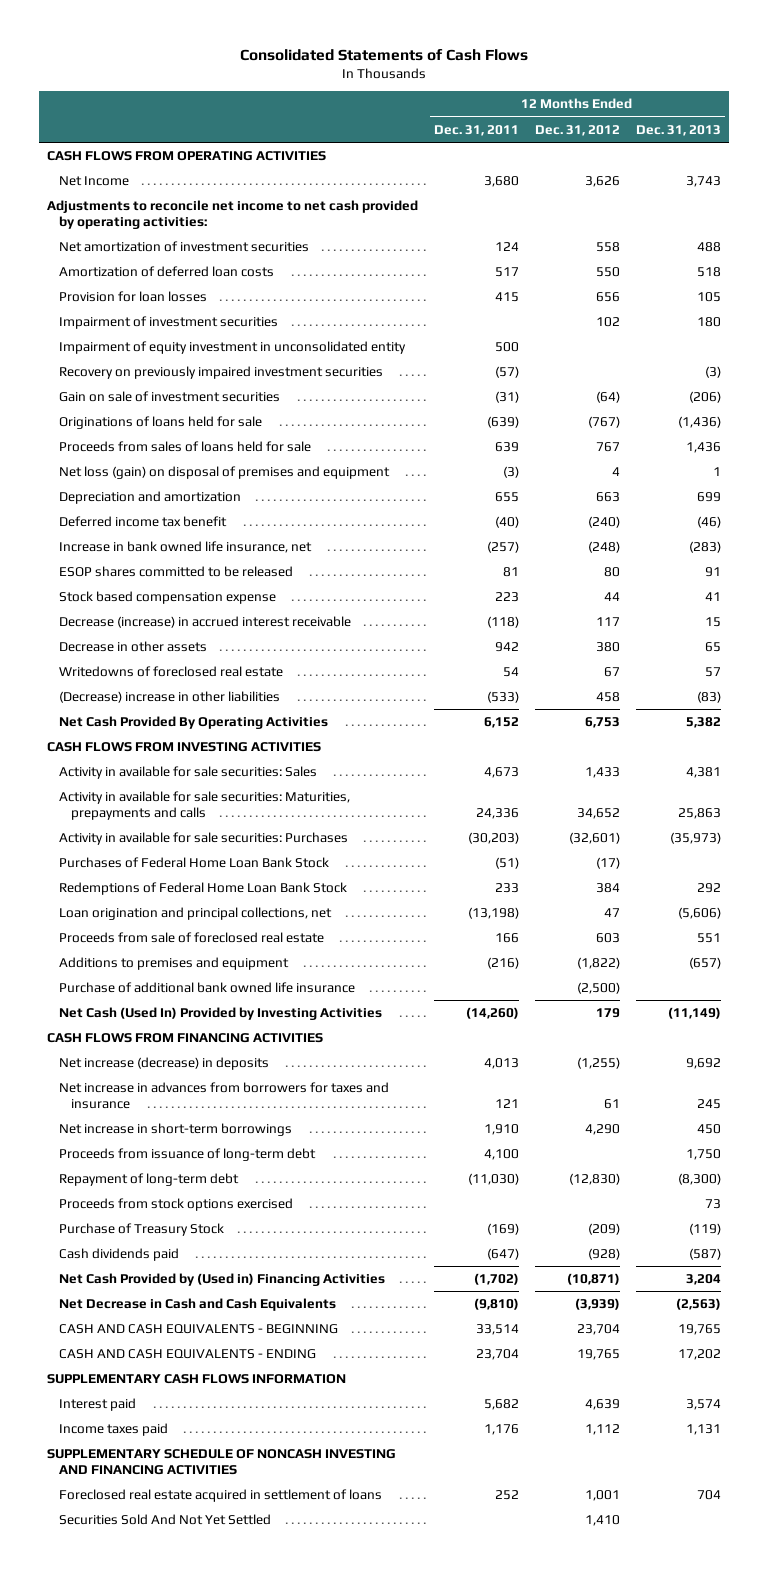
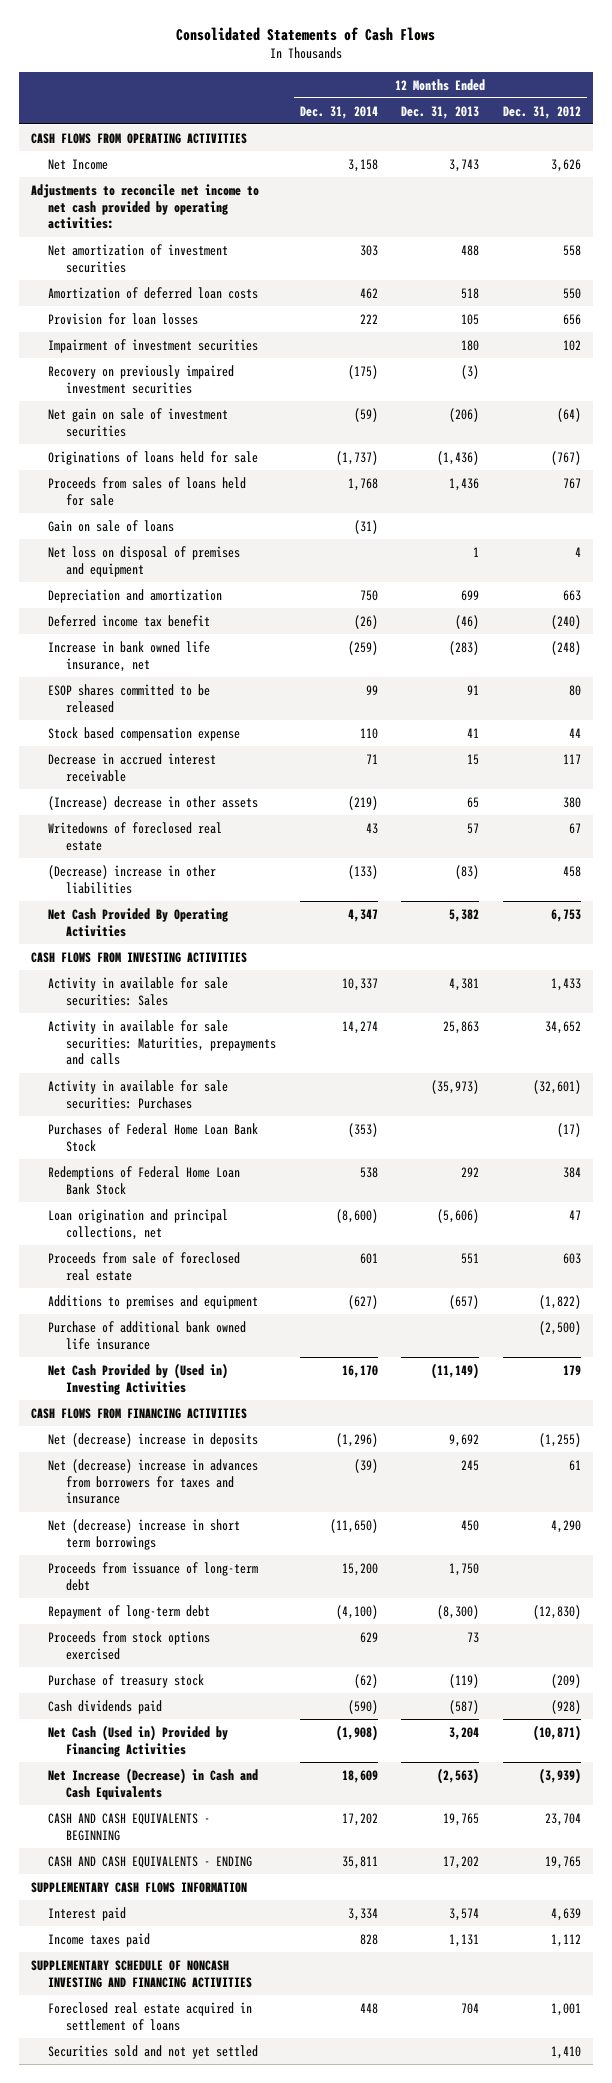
- | 12 Months Ended Dec. 31, 2011 | 12 Months Ended Dec. 31, 2012 | 12 Months Ended Dec. 31, 2013
+ | 12 Months Ended Dec. 31, 2014 | 12 Months Ended Dec. 31, 2013 | 12 Months Ended Dec. 31, 2012
- Impairment of equity investment in unconsolidated entity | 500 | |
- Gain on sale of investment securities | (31) | (64) | (206)
+ Net gain on sale of investment securities | (59) | (206) | (64)
- Net loss (gain) on disposal of premises and equipment | (3) | 4 | 1
+ Gain on sale of loans | (31) | |
+ Net loss on disposal of premises and equipment | | 1 | 4
- Decrease (increase) in accrued interest receivable | (118) | 117 | 15
- Decrease in other assets | 942 | 380 | 65
+ Decrease in accrued interest receivable | 71 | 15 | 117
+ (Increase) decrease in other assets | (219) | 65 | 380
- Net Cash (Used In) Provided by Investing Activities | (14,260) | 179 | (11,149)
+ Net Cash Provided by (Used in) Investing Activities | 16,170 | (11,149) | 179
- Net increase (decrease) in deposits | 4,013 | (1,255) | 9,692
- Net increase in advances from borrowers for taxes and insurance | 121 | 61 | 245
- Net increase in short-term borrowings | 1,910 | 4,290 | 450
+ Net (decrease) increase in deposits | (1,296) | 9,692 | (1,255)
+ Net (decrease) increase in advances from borrowers for taxes and insurance | (39) | 245 | 61
+ Net (decrease) increase in short term borrowings | (11,650) | 450 | 4,290
- Purchase of Treasury Stock | (169) | (209) | (119)
+ Purchase of treasury stock | (62) | (119) | (209)
- Net Cash Provided by (Used in) Financing Activities | (1,702) | (10,871) | 3,204
- Net Decrease in Cash and Cash Equivalents | (9,810) | (3,939) | (2,563)
+ Net Cash (Used in) Provided by Financing Activities | (1,908) | 3,204 | (10,871)
+ Net Increase (Decrease) in Cash and Cash Equivalents | 18,609 | (2,563) | (3,939)
- Securities Sold And Not Yet Settled | | 1,410 |
+ Securities sold and not yet settled | | | 1,410

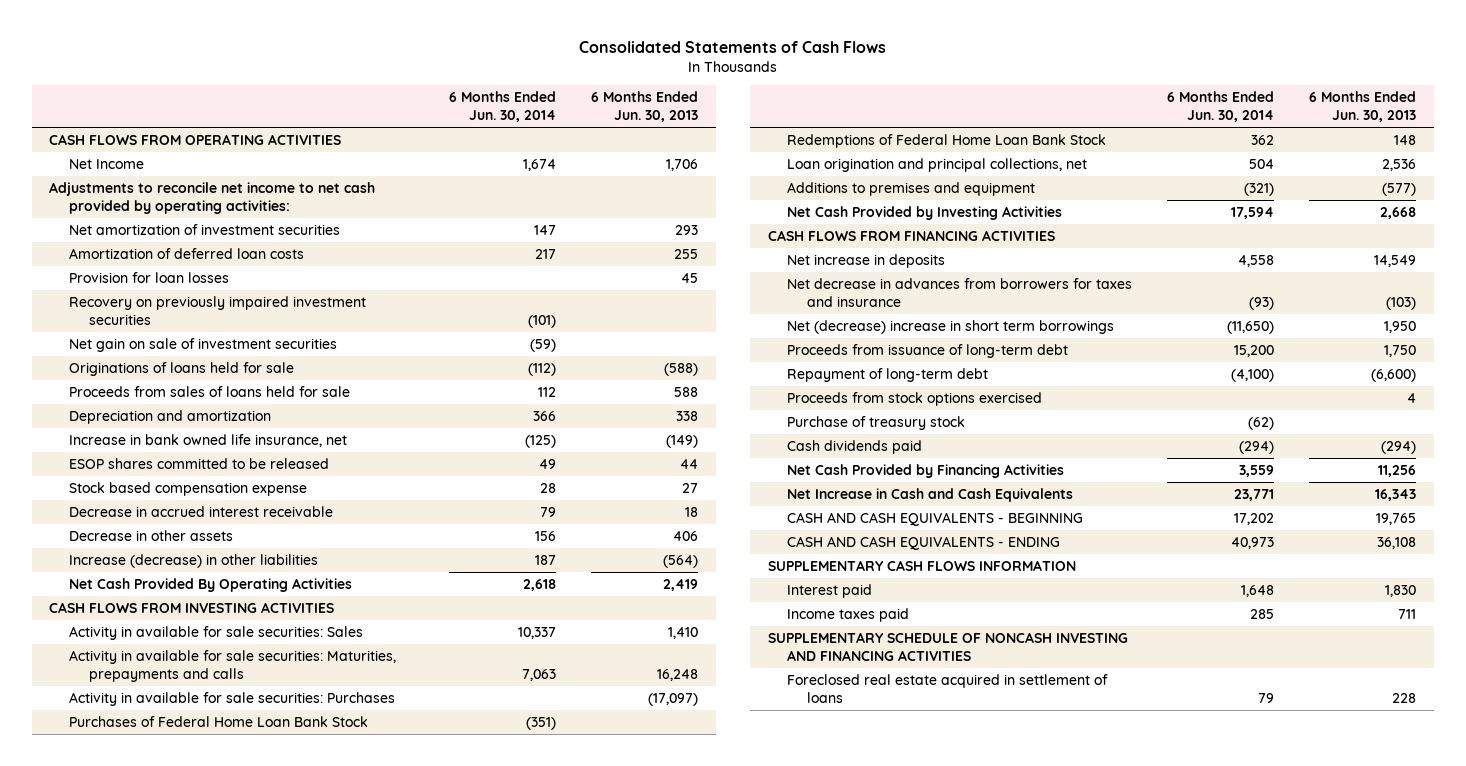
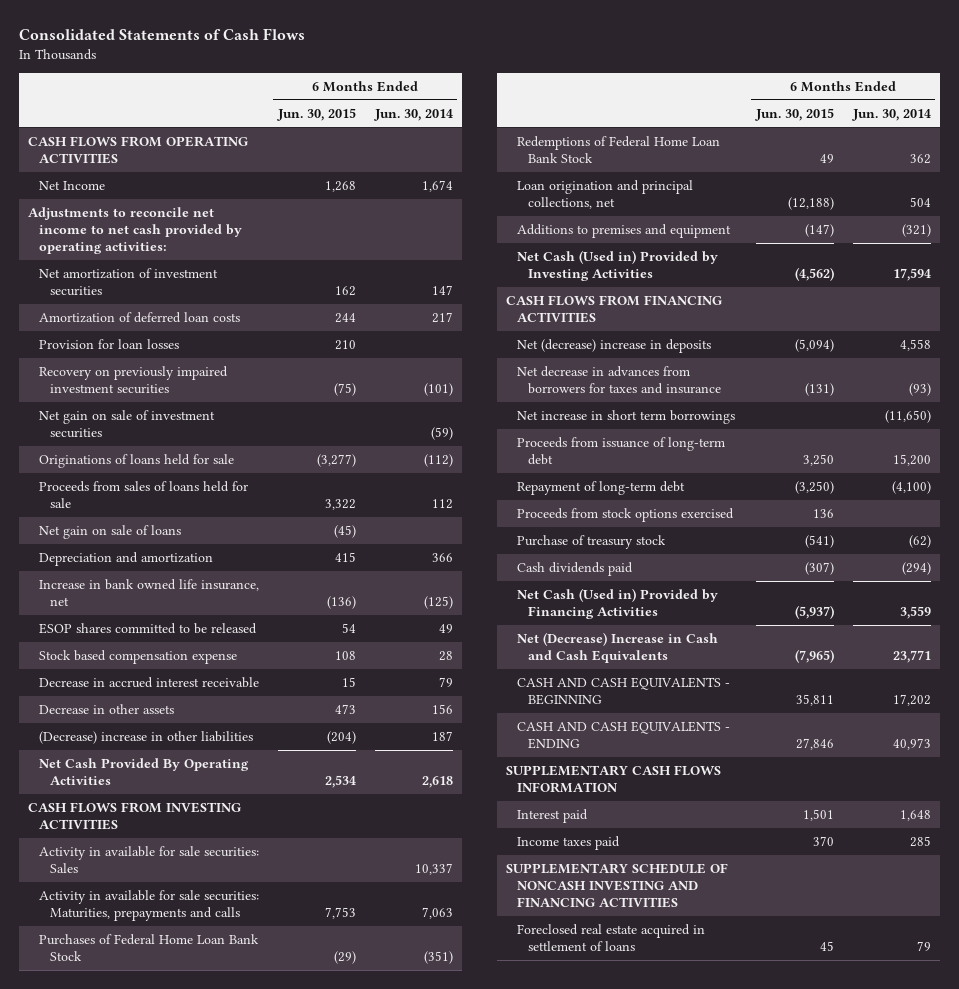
- | 6 Months Ended Jun. 30, 2014 | 6 Months Ended Jun. 30, 2013
+ | 6 Months Ended Jun. 30, 2015 | 6 Months Ended Jun. 30, 2014
+ Net gain on sale of loans | (45) |
- Increase (decrease) in other liabilities | 187 | (564)
+ (Decrease) increase in other liabilities | (204) | 187
- Activity in available for sale securities: Purchases | | (17,097)
- Net Cash Provided by Investing Activities | 17,594 | 2,668
+ Net Cash (Used in) Provided by Investing Activities | (4,562) | 17,594
- Net increase in deposits | 4,558 | 14,549
+ Net (decrease) increase in deposits | (5,094) | 4,558
- Net (decrease) increase in short term borrowings | (11,650) | 1,950
+ Net increase in short term borrowings | | (11,650)
- Net Cash Provided by Financing Activities | 3,559 | 11,256
- Net Increase in Cash and Cash Equivalents | 23,771 | 16,343
+ Net Cash (Used in) Provided by Financing Activities | (5,937) | 3,559
+ Net (Decrease) Increase in Cash and Cash Equivalents | (7,965) | 23,771

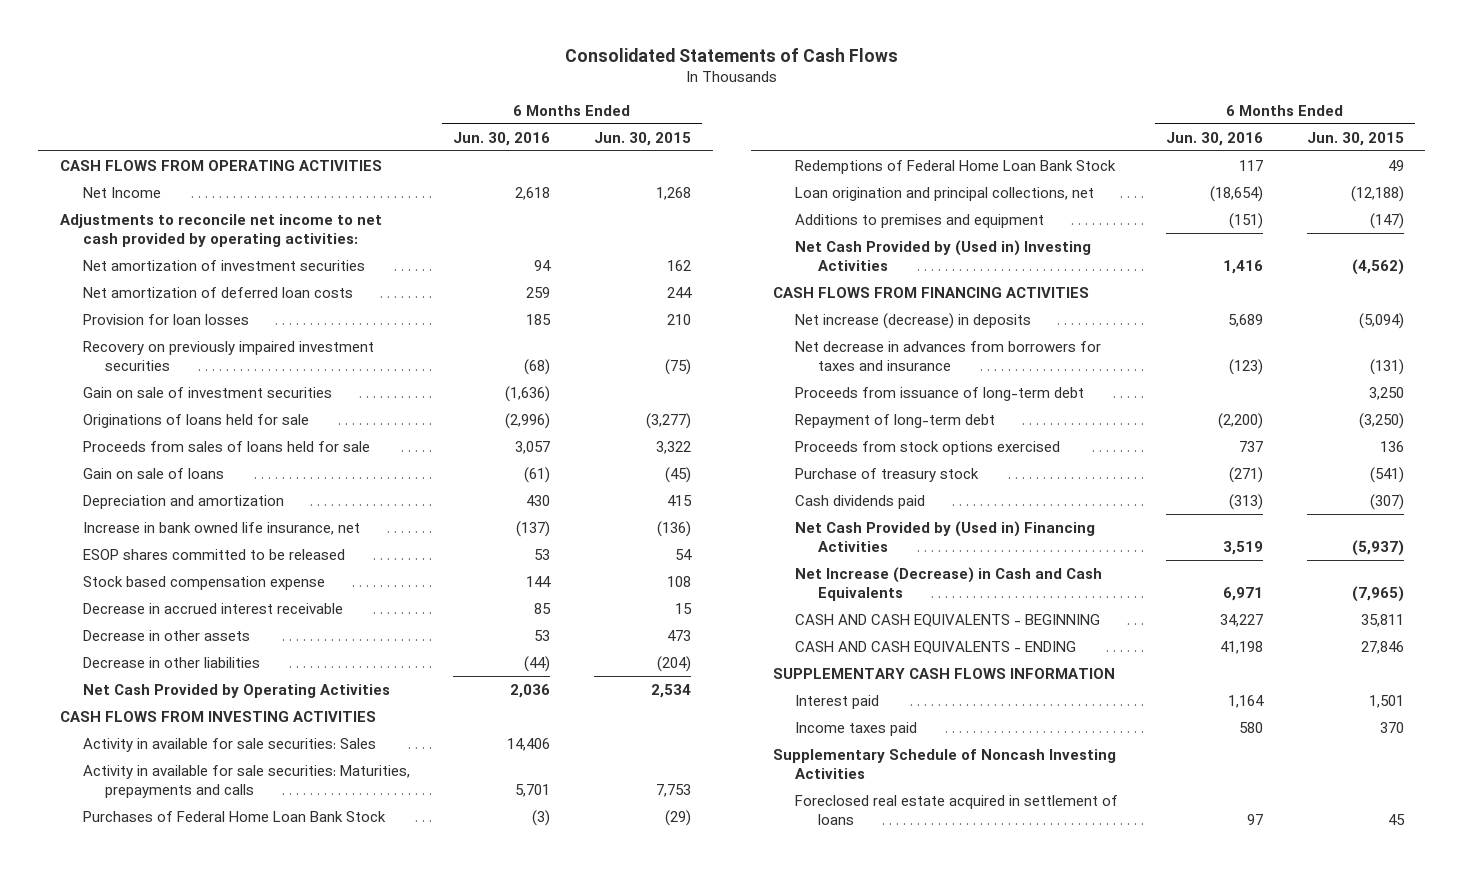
- | 6 Months Ended Jun. 30, 2015 | 6 Months Ended Jun. 30, 2014
+ | 6 Months Ended Jun. 30, 2016 | 6 Months Ended Jun. 30, 2015
- Amortization of deferred loan costs | 244 | 217
+ Net amortization of deferred loan costs | 259 | 244
- Net gain on sale of investment securities | | (59)
+ Gain on sale of investment securities | (1,636) |
- Net gain on sale of loans | (45) |
+ Gain on sale of loans | (61) | (45)
- (Decrease) increase in other liabilities | (204) | 187
- Net Cash Provided By Operating Activities | 2,534 | 2,618
+ Decrease in other liabilities | (44) | (204)
+ Net Cash Provided by Operating Activities | 2,036 | 2,534
- Net Cash (Used in) Provided by Investing Activities | (4,562) | 17,594
+ Net Cash Provided by (Used in) Investing Activities | 1,416 | (4,562)
- Net (decrease) increase in deposits | (5,094) | 4,558
+ Net increase (decrease) in deposits | 5,689 | (5,094)
- Net increase in short term borrowings | | (11,650)
- Net Cash (Used in) Provided by Financing Activities | (5,937) | 3,559
- Net (Decrease) Increase in Cash and Cash Equivalents | (7,965) | 23,771
+ Net Cash Provided by (Used in) Financing Activities | 3,519 | (5,937)
+ Net Increase (Decrease) in Cash and Cash Equivalents | 6,971 | (7,965)
- SUPPLEMENTARY SCHEDULE OF NONCASH INVESTING AND FINANCING ACTIVITIES
+ Supplementary Schedule of Noncash Investing Activities

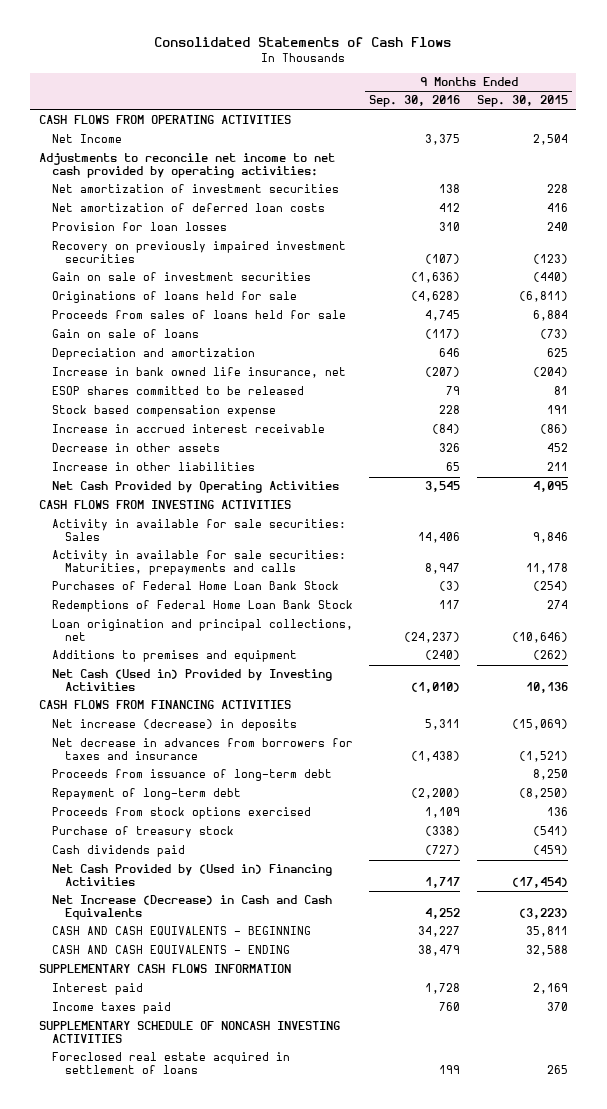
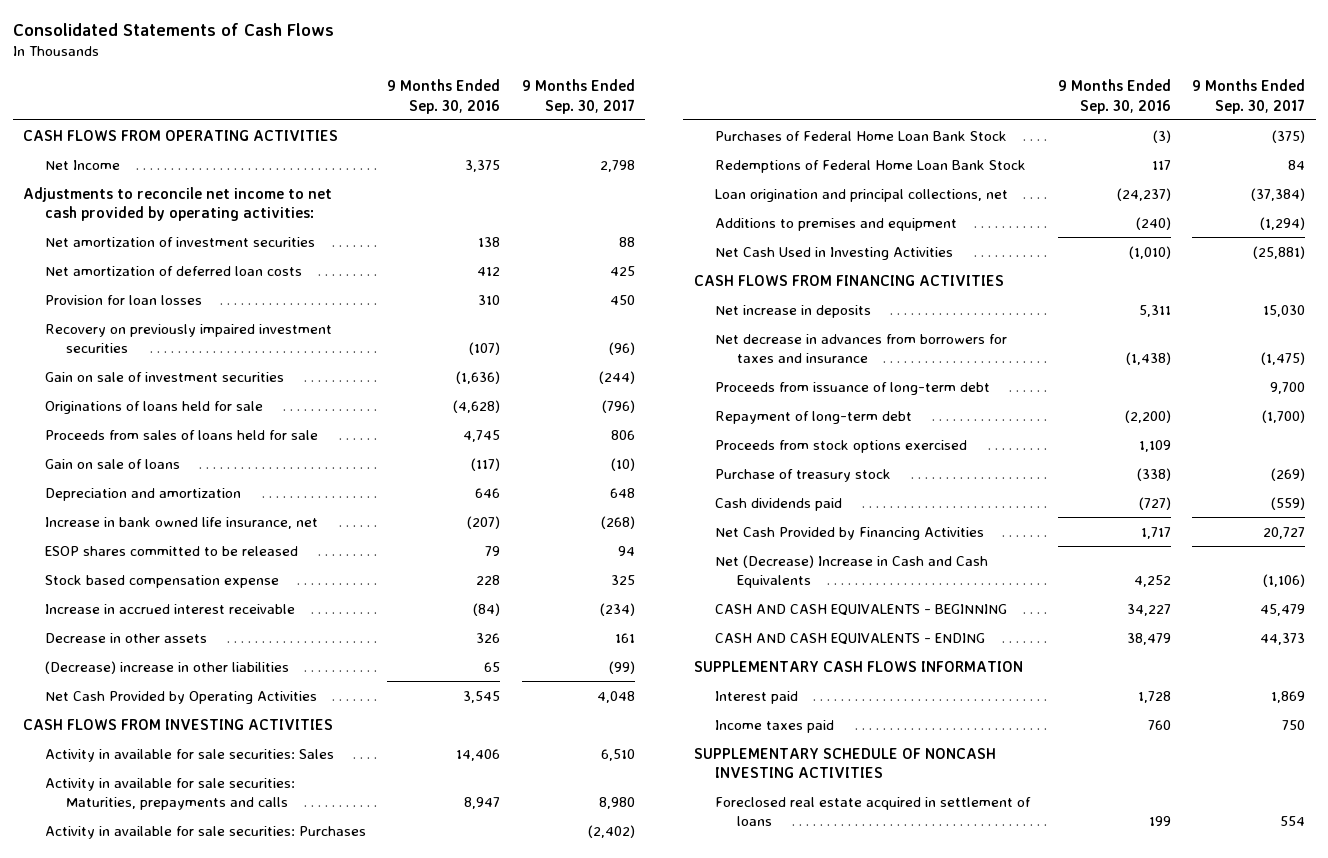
- | 9 Months Ended Sep. 30, 2016 | 9 Months Ended Sep. 30, 2015
+ | 9 Months Ended Sep. 30, 2016 | 9 Months Ended Sep. 30, 2017
- Increase in other liabilities | 65 | 211
+ (Decrease) increase in other liabilities | 65 | (99)
+ Activity in available for sale securities: Purchases | | (2,402)
- Net Cash (Used in) Provided by Investing Activities | (1,010) | 10,136
+ Net Cash Used in Investing Activities | (1,010) | (25,881)
- Net increase (decrease) in deposits | 5,311 | (15,069)
+ Net increase in deposits | 5,311 | 15,030
- Net Cash Provided by (Used in) Financing Activities | 1,717 | (17,454)
- Net Increase (Decrease) in Cash and Cash Equivalents | 4,252 | (3,223)
+ Net Cash Provided by Financing Activities | 1,717 | 20,727
+ Net (Decrease) Increase in Cash and Cash Equivalents | 4,252 | (1,106)

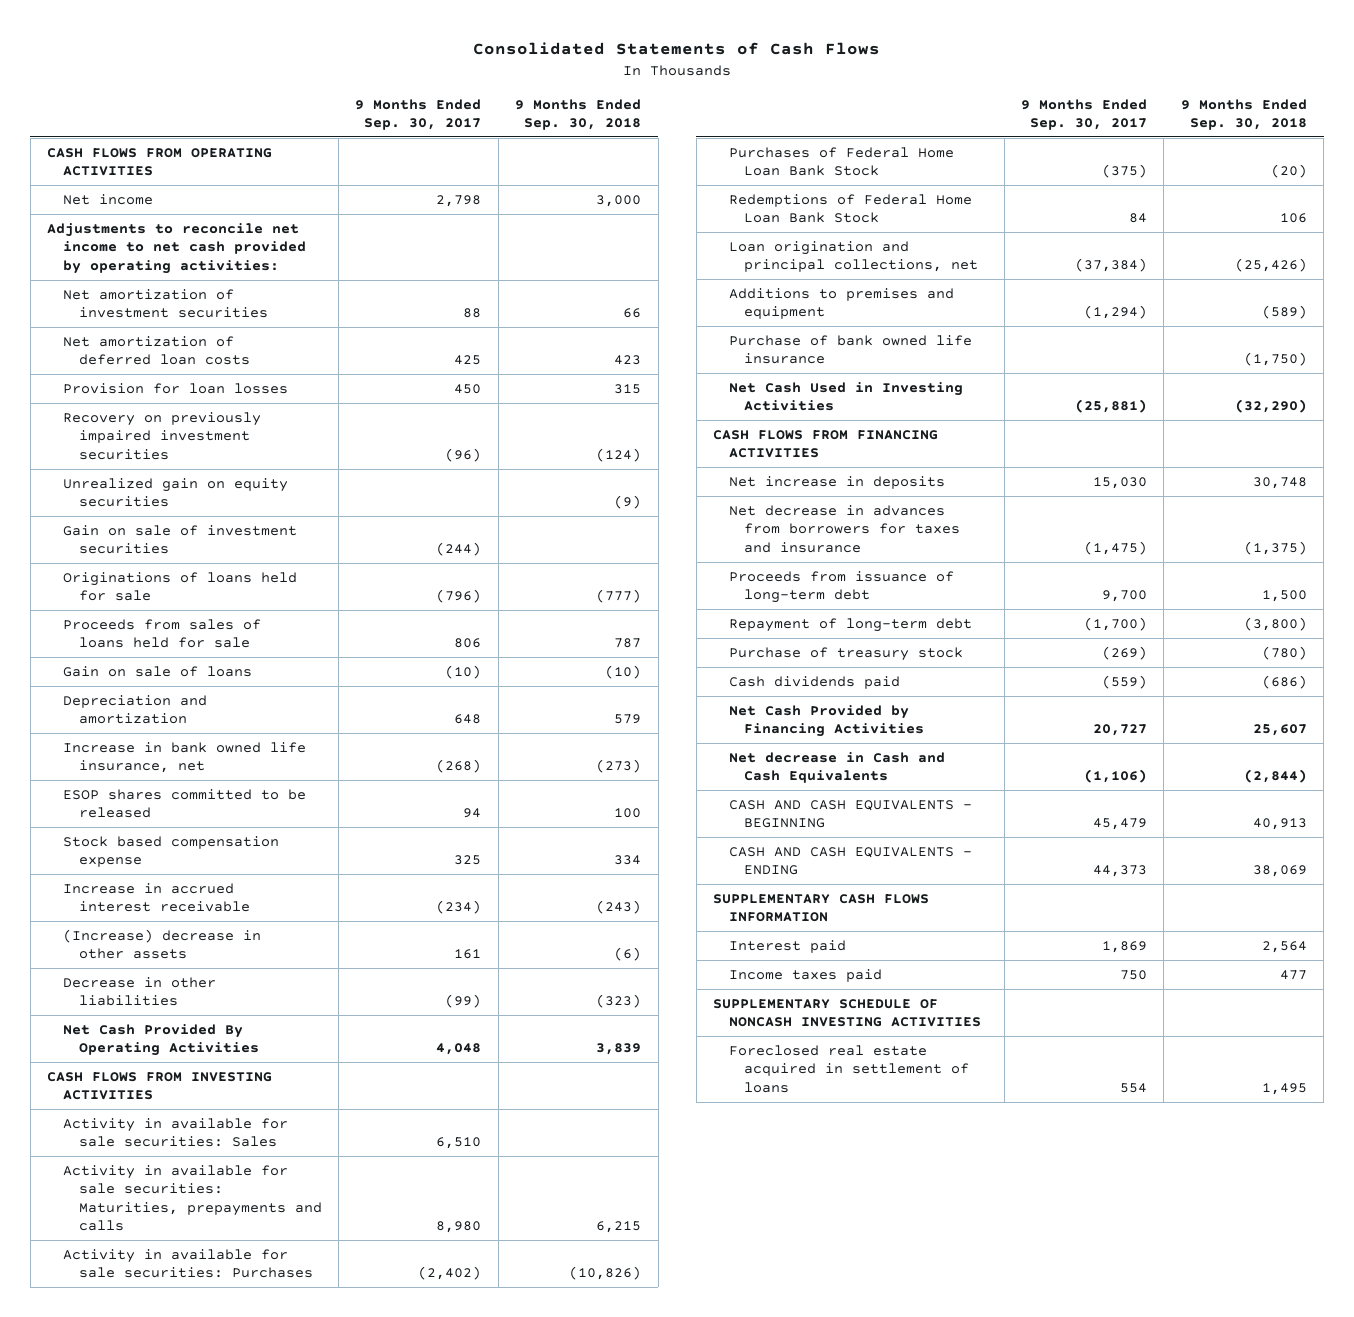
- | 9 Months Ended Sep. 30, 2016 | 9 Months Ended Sep. 30, 2017
+ | 9 Months Ended Sep. 30, 2017 | 9 Months Ended Sep. 30, 2018
- Net Income | 3,375 | 2,798
+ Net income | 2,798 | 3,000
+ Unrealized gain on equity securities | | (9)
- Decrease in other assets | 326 | 161
- (Decrease) increase in other liabilities | 65 | (99)
- Net Cash Provided by Operating Activities | 3,545 | 4,048
+ (Increase) decrease in other assets | 161 | (6)
+ Decrease in other liabilities | (99) | (323)
+ Net Cash Provided By Operating Activities | 4,048 | 3,839
+ Purchase of bank owned life insurance | | (1,750)
- Proceeds from stock options exercised | 1,109 |
- Net (Decrease) Increase in Cash and Cash Equivalents | 4,252 | (1,106)
+ Net decrease in Cash and Cash Equivalents | (1,106) | (2,844)

